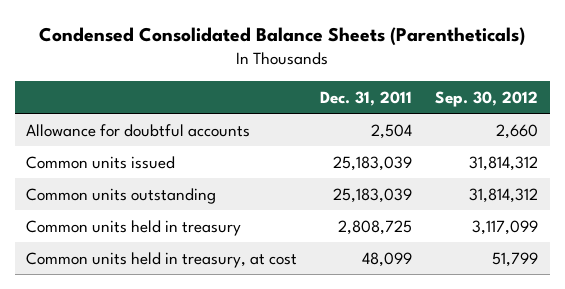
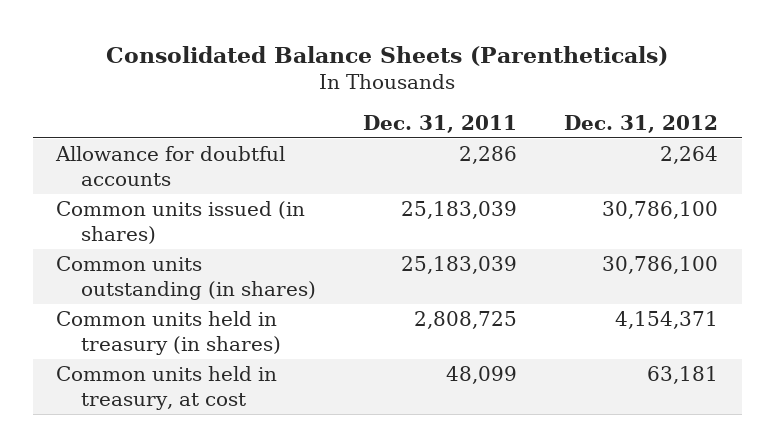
- Condensed Consolidated Balance Sheets (Parentheticals)
+ Consolidated Balance Sheets (Parentheticals)
- | Dec. 31, 2011 | Sep. 30, 2012
+ | Dec. 31, 2011 | Dec. 31, 2012
- Allowance for doubtful accounts | 2,504 | 2,660
- Common units issued | 25,183,039 | 31,814,312
- Common units outstanding | 25,183,039 | 31,814,312
- Common units held in treasury | 2,808,725 | 3,117,099
+ Allowance for doubtful accounts | 2,286 | 2,264
+ Common units issued (in shares) | 25,183,039 | 30,786,100
+ Common units outstanding (in shares) | 25,183,039 | 30,786,100
+ Common units held in treasury (in shares) | 2,808,725 | 4,154,371

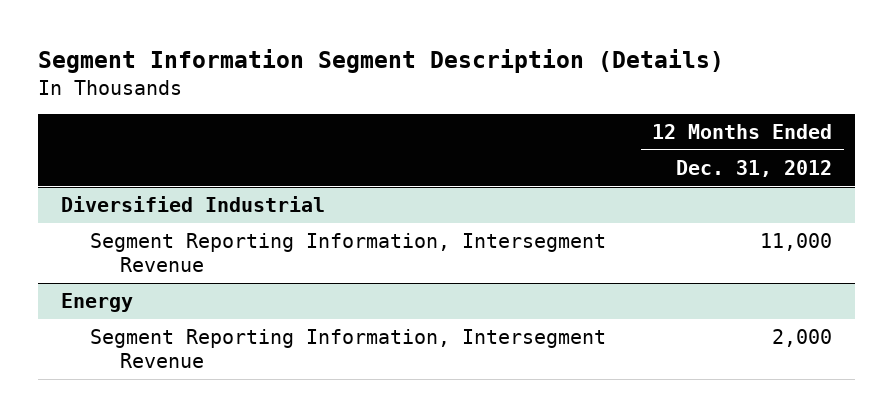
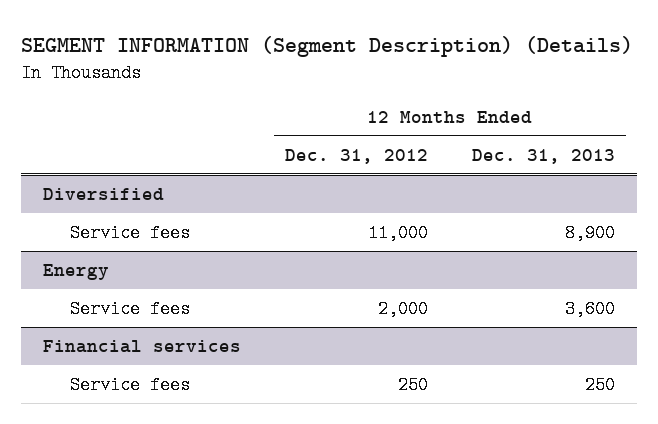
- Segment Information Segment Description (Details)
+ SEGMENT INFORMATION (Segment Description) (Details)
- | 12 Months Ended Dec. 31, 2012
+ | 12 Months Ended Dec. 31, 2012 | 12 Months Ended Dec. 31, 2013
- Diversified Industrial
- Segment Reporting Information, Intersegment Revenue | 11,000
+ Diversified
+ Service fees | 11,000 | 8,900
@ Energy
- Segment Reporting Information, Intersegment Revenue | 2,000
+ Service fees | 2,000 | 3,600
+ Financial services
+ Service fees | 250 | 250

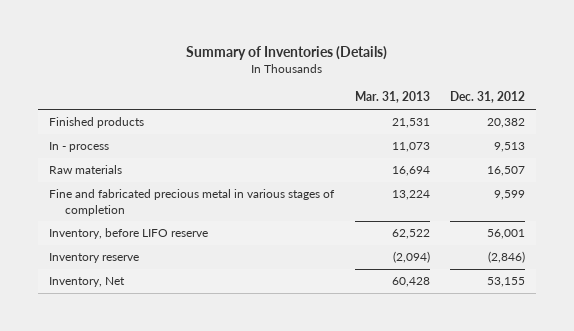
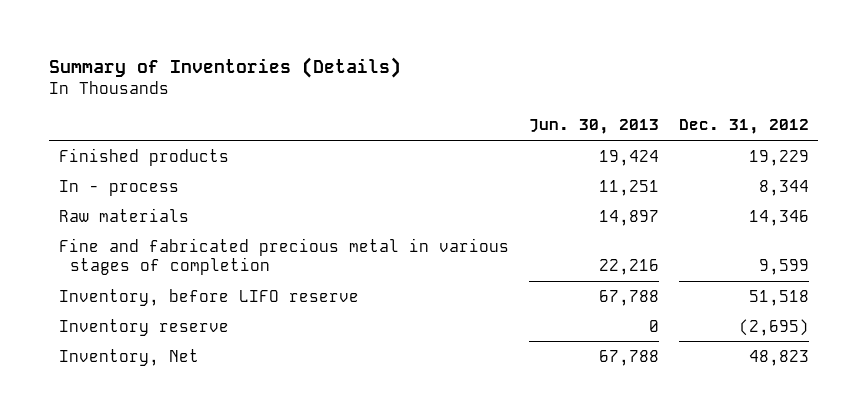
- | Mar. 31, 2013 | Dec. 31, 2012
+ | Jun. 30, 2013 | Dec. 31, 2012
- Finished products | 21,531 | 20,382
- In - process | 11,073 | 9,513
- Raw materials | 16,694 | 16,507
+ Finished products | 19,424 | 19,229
+ In - process | 11,251 | 8,344
+ Raw materials | 14,897 | 14,346
- Inventory, before LIFO reserve | 62,522 | 56,001
- Inventory reserve | (2,094) | (2,846)
- Inventory, Net | 60,428 | 53,155
+ Inventory, before LIFO reserve | 67,788 | 51,518
+ Inventory reserve | 0 | (2,695)
+ Inventory, Net | 67,788 | 48,823

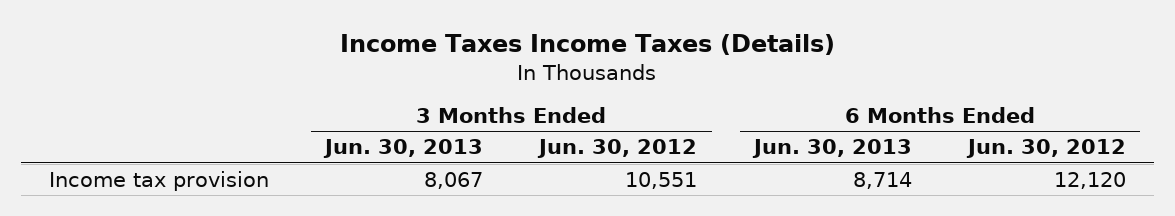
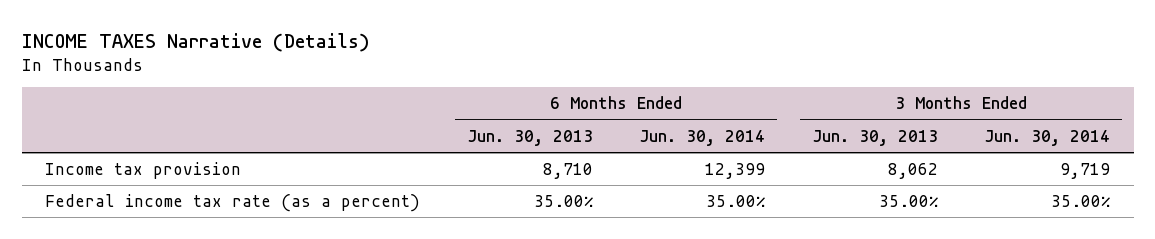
- Income Taxes Income Taxes (Details)
+ INCOME TAXES Narrative (Details)
- | 3 Months Ended Jun. 30, 2013 | 3 Months Ended Jun. 30, 2012 | 6 Months Ended Jun. 30, 2013 | 6 Months Ended Jun. 30, 2012
+ | 6 Months Ended Jun. 30, 2013 | 6 Months Ended Jun. 30, 2014 | 3 Months Ended Jun. 30, 2013 | 3 Months Ended Jun. 30, 2014
- Income tax provision | 8,067 | 10,551 | 8,714 | 12,120
+ Income tax provision | 8,710 | 12,399 | 8,062 | 9,719
+ Federal income tax rate (as a percent) | 35.00% | 35.00% | 35.00% | 35.00%

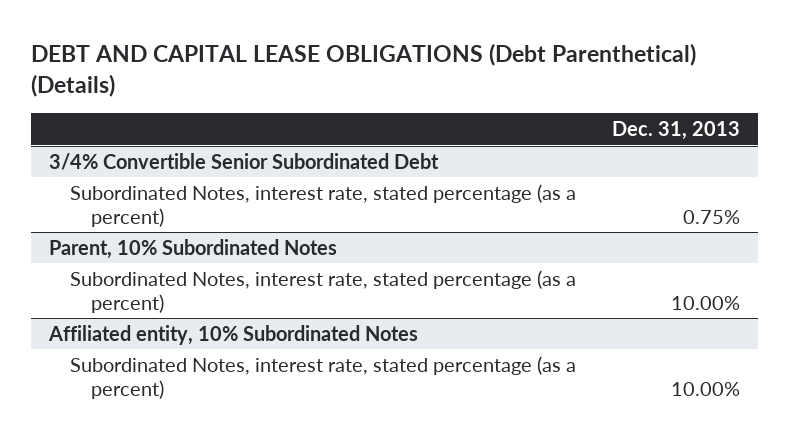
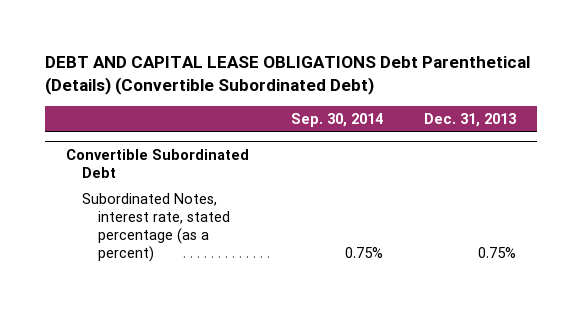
- DEBT AND CAPITAL LEASE OBLIGATIONS (Debt Parenthetical) (Details)
+ DEBT AND CAPITAL LEASE OBLIGATIONS Debt Parenthetical (Details) (Convertible Subordinated Debt)
- | Dec. 31, 2013
+ | Sep. 30, 2014 | Dec. 31, 2013
- 3/4% Convertible Senior Subordinated Debt
+ Convertible Subordinated Debt
- Parent, 10% Subordinated Notes
- Subordinated Notes, interest rate, stated percentage (as a percent) | 10.00%
- Affiliated entity, 10% Subordinated Notes
- Subordinated Notes, interest rate, stated percentage (as a percent) | 10.00%

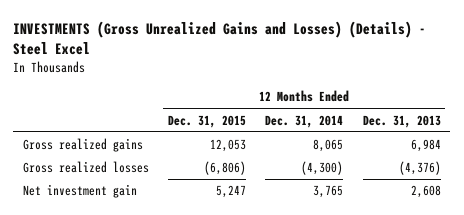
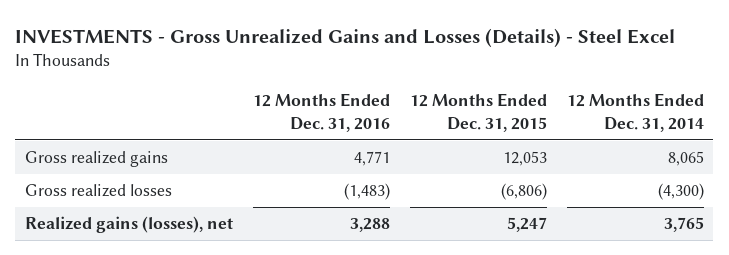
- INVESTMENTS (Gross Unrealized Gains and Losses) (Details) - Steel Excel
+ INVESTMENTS - Gross Unrealized Gains and Losses (Details) - Steel Excel
- | 12 Months Ended Dec. 31, 2015 | 12 Months Ended Dec. 31, 2014 | 12 Months Ended Dec. 31, 2013
+ | 12 Months Ended Dec. 31, 2016 | 12 Months Ended Dec. 31, 2015 | 12 Months Ended Dec. 31, 2014
- Net investment gain | 5,247 | 3,765 | 2,608
+ Realized gains (losses), net | 3,288 | 5,247 | 3,765

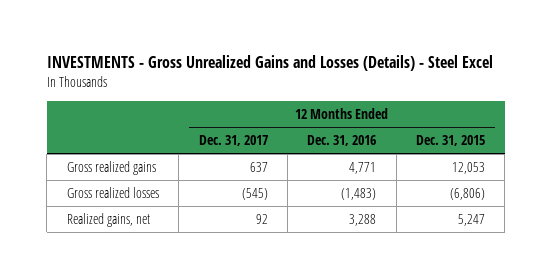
- | 12 Months Ended Dec. 31, 2016 | 12 Months Ended Dec. 31, 2015 | 12 Months Ended Dec. 31, 2014
+ | 12 Months Ended Dec. 31, 2017 | 12 Months Ended Dec. 31, 2016 | 12 Months Ended Dec. 31, 2015
- Realized gains (losses), net | 3,288 | 5,247 | 3,765
+ Realized gains, net | 92 | 3,288 | 5,247

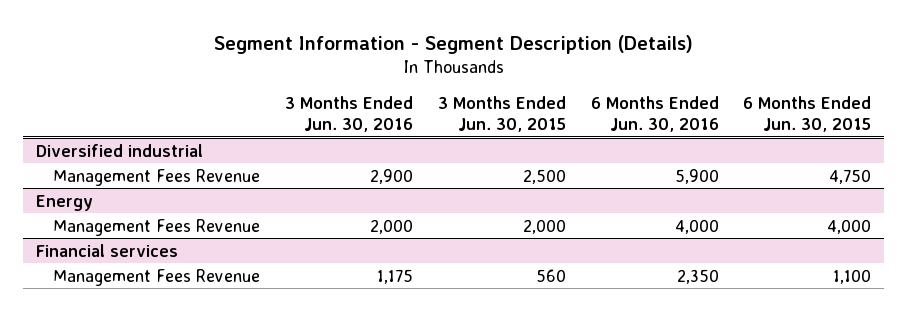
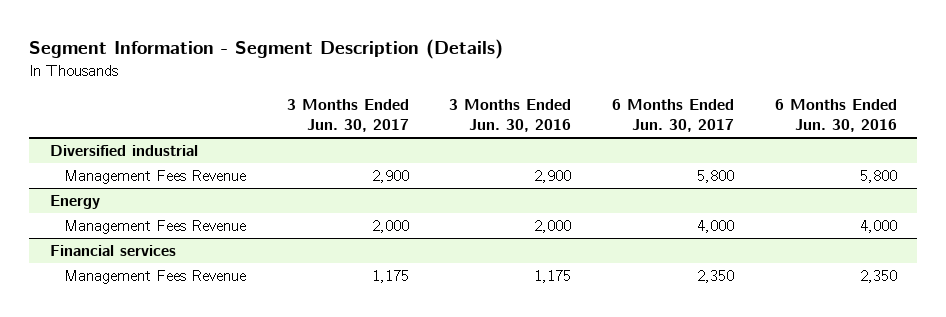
- | 3 Months Ended Jun. 30, 2016 | 3 Months Ended Jun. 30, 2015 | 6 Months Ended Jun. 30, 2016 | 6 Months Ended Jun. 30, 2015
+ | 3 Months Ended Jun. 30, 2017 | 3 Months Ended Jun. 30, 2016 | 6 Months Ended Jun. 30, 2017 | 6 Months Ended Jun. 30, 2016
@ Diversified industrial
- Management Fees Revenue | 2,900 | 2,500 | 5,900 | 4,750
+ Management Fees Revenue | 2,900 | 2,900 | 5,800 | 5,800

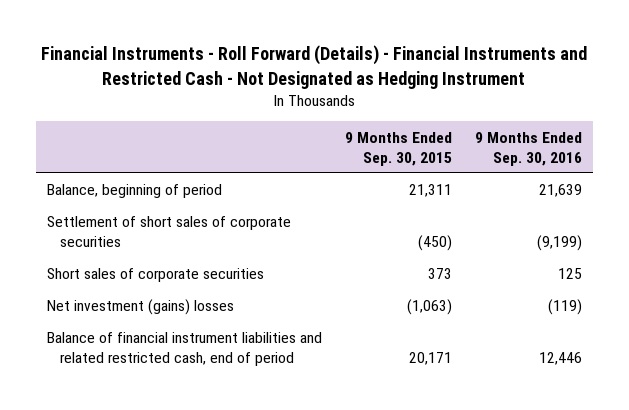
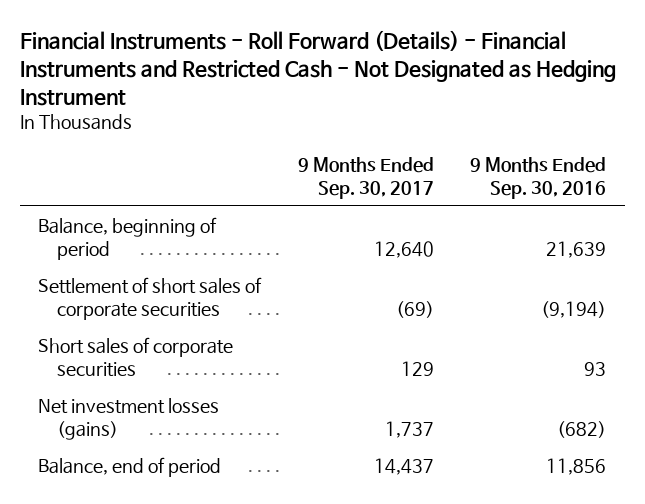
- | 9 Months Ended Sep. 30, 2015 | 9 Months Ended Sep. 30, 2016
+ | 9 Months Ended Sep. 30, 2017 | 9 Months Ended Sep. 30, 2016
- Settlement of short sales of corporate securities | (450) | (9,199)
- Short sales of corporate securities | 373 | 125
- Net investment (gains) losses | (1,063) | (119)
- Balance of financial instrument liabilities and related restricted cash, end of period | 20,171 | 12,446
+ Settlement of short sales of corporate securities | (69) | (9,194)
+ Short sales of corporate securities | 129 | 93
+ Net investment losses (gains) | 1,737 | (682)
+ Balance, end of period | 14,437 | 11,856

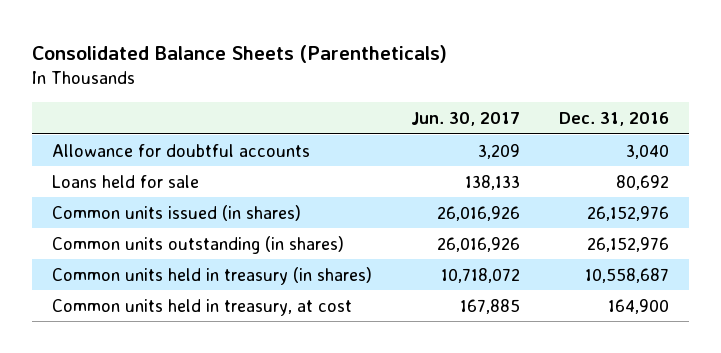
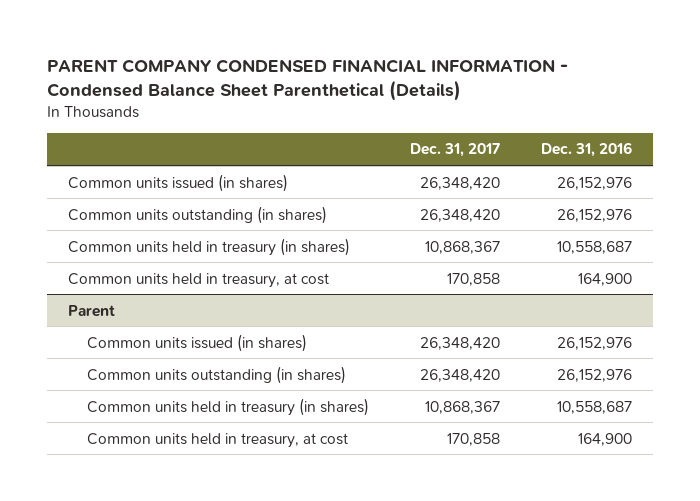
- Consolidated Balance Sheets (Parentheticals)
+ PARENT COMPANY CONDENSED FINANCIAL INFORMATION - Condensed Balance Sheet Parenthetical (Details)
- | Jun. 30, 2017 | Dec. 31, 2016
+ | Dec. 31, 2017 | Dec. 31, 2016
- Allowance for doubtful accounts | 3,209 | 3,040
- Loans held for sale | 138,133 | 80,692
+ Parent
+ Common units issued (in shares) | 26,348,420 | 26,152,976
+ Common units outstanding (in shares) | 26,348,420 | 26,152,976
+ Common units held in treasury (in shares) | 10,868,367 | 10,558,687
+ Common units held in treasury, at cost | 170,858 | 164,900

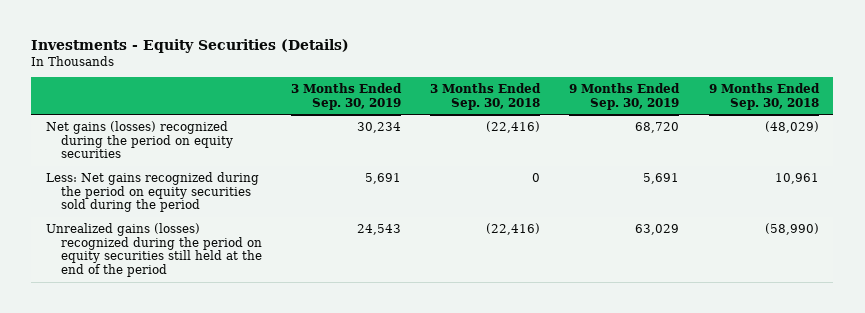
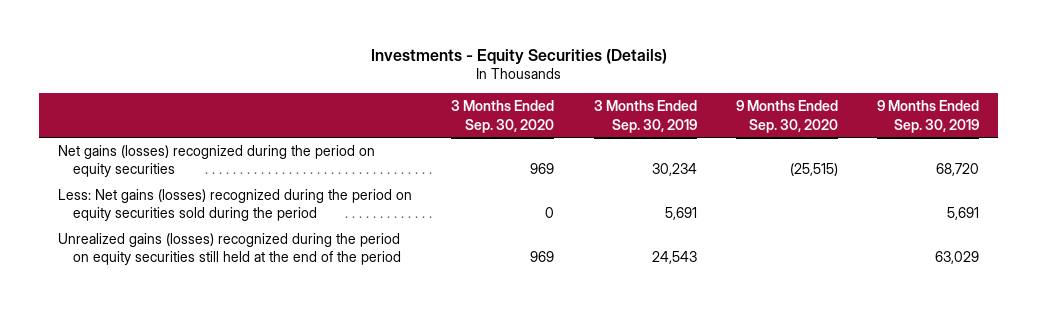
- | 3 Months Ended Sep. 30, 2019 | 3 Months Ended Sep. 30, 2018 | 9 Months Ended Sep. 30, 2019 | 9 Months Ended Sep. 30, 2018
+ | 3 Months Ended Sep. 30, 2020 | 3 Months Ended Sep. 30, 2019 | 9 Months Ended Sep. 30, 2020 | 9 Months Ended Sep. 30, 2019
- Less: Net gains recognized during the period on equity securities sold during the period | 5,691 | 0 | 5,691 | 10,961
+ Less: Net gains (losses) recognized during the period on equity securities sold during the period | 0 | 5,691 | | 5,691

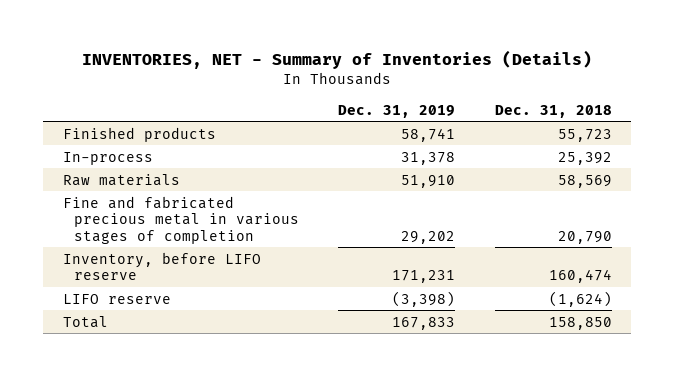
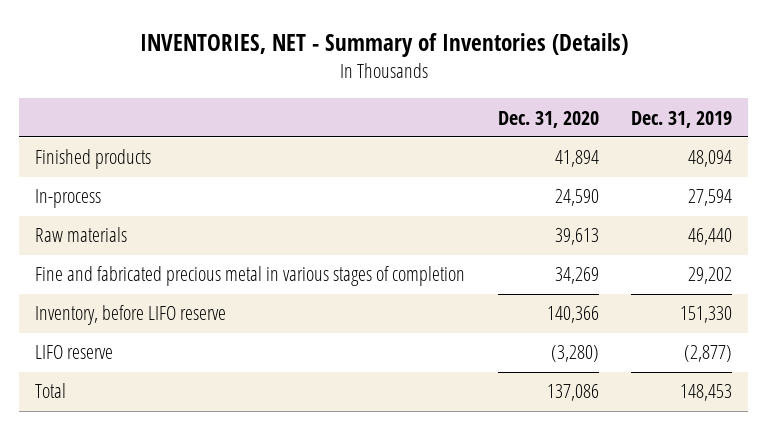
- | Dec. 31, 2019 | Dec. 31, 2018
+ | Dec. 31, 2020 | Dec. 31, 2019
- Finished products | 58,741 | 55,723
- In-process | 31,378 | 25,392
- Raw materials | 51,910 | 58,569
+ Finished products | 41,894 | 48,094
+ In-process | 24,590 | 27,594
+ Raw materials | 39,613 | 46,440
- Inventory, before LIFO reserve | 171,231 | 160,474
- LIFO reserve | (3,398) | (1,624)
- Total | 167,833 | 158,850
+ Inventory, before LIFO reserve | 140,366 | 151,330
+ LIFO reserve | (3,280) | (2,877)
+ Total | 137,086 | 148,453

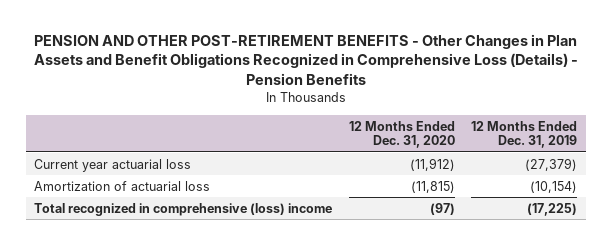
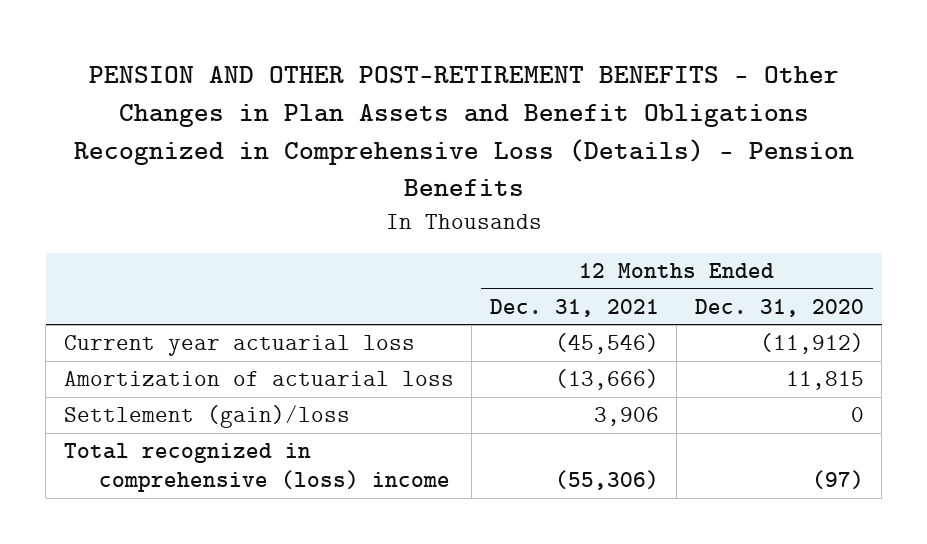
- | 12 Months Ended Dec. 31, 2020 | 12 Months Ended Dec. 31, 2019
+ | 12 Months Ended Dec. 31, 2021 | 12 Months Ended Dec. 31, 2020
- Amortization of actuarial loss | (11,815) | (10,154)
+ Amortization of actuarial loss | (13,666) | 11,815
+ Settlement (gain)/loss | 3,906 | 0

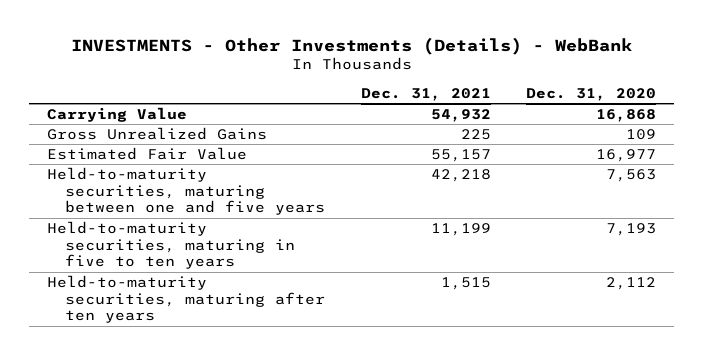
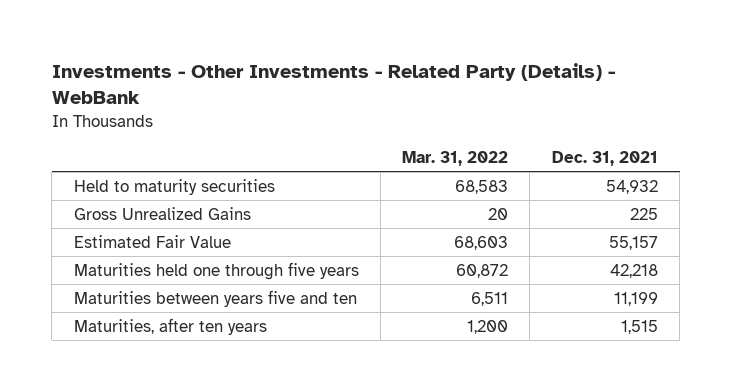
- INVESTMENTS - Other Investments (Details) - WebBank
+ Investments - Other Investments - Related Party (Details) - WebBank
- | Dec. 31, 2021 | Dec. 31, 2020
+ | Mar. 31, 2022 | Dec. 31, 2021
- Carrying Value | 54,932 | 16,868
+ Held to maturity securities | 68,583 | 54,932
- Held-to-maturity securities, maturing between one and five years | 42,218 | 7,563
- Held-to-maturity securities, maturing in five to ten years | 11,199 | 7,193
- Held-to-maturity securities, maturing after ten years | 1,515 | 2,112
+ Maturities held one through five years | 60,872 | 42,218
+ Maturities between years five and ten | 6,511 | 11,199
+ Maturities, after ten years | 1,200 | 1,515

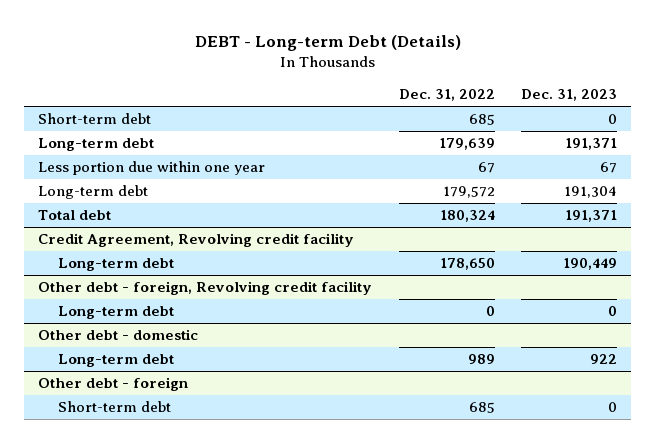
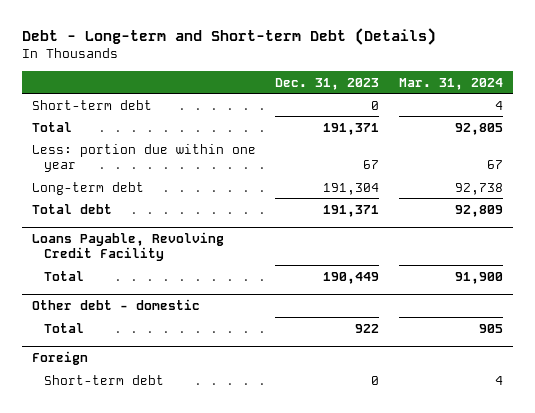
- DEBT - Long-term Debt (Details)
+ Debt - Long-term and Short-term Debt (Details)
- | Dec. 31, 2022 | Dec. 31, 2023
+ | Dec. 31, 2023 | Mar. 31, 2024
- Long-term debt | 179,639 | 191,371
- Less portion due within one year | 67 | 67
+ Total | 191,371 | 92,805
+ Less: portion due within one year | 67 | 67
- Credit Agreement, Revolving credit facility
- Long-term debt | 178,650 | 190,449
- Other debt - foreign, Revolving credit facility
- Long-term debt | 0 | 0
+ Loans Payable, Revolving Credit Facility
+ Total | 190,449 | 91,900
@ Other debt - domestic
- Long-term debt | 989 | 922
- Other debt - foreign
@ Other debt - domestic
+ Total | 922 | 905
+ Foreign

